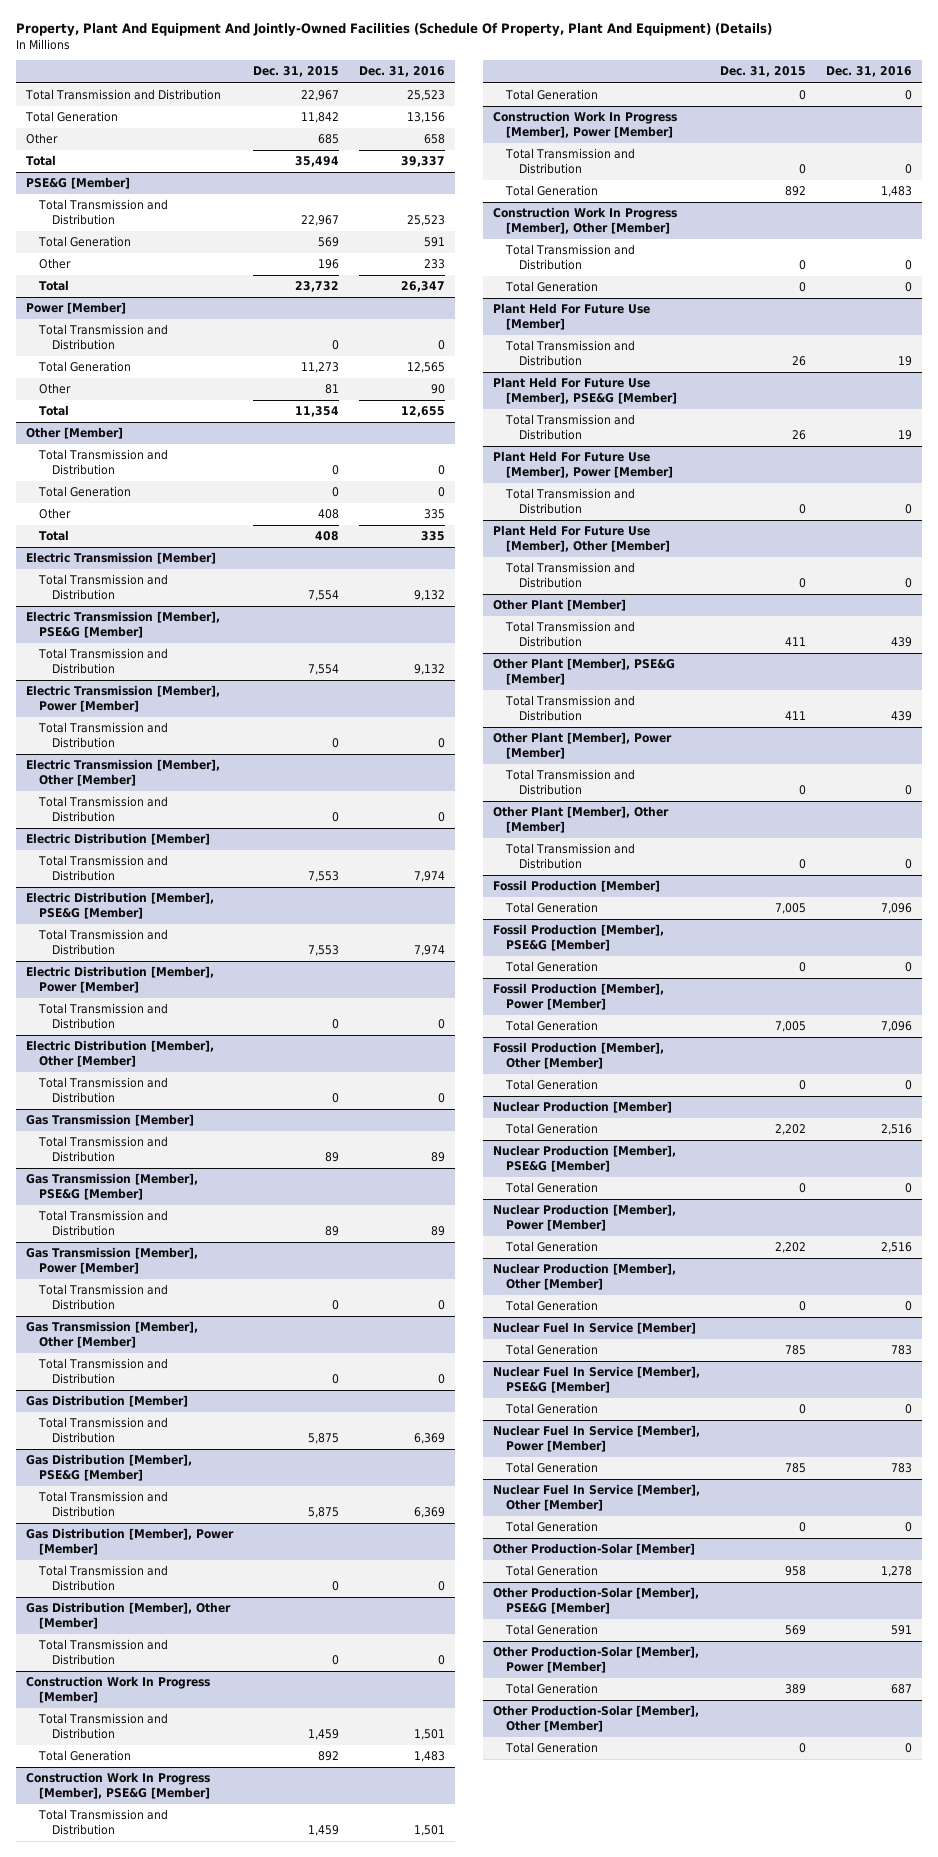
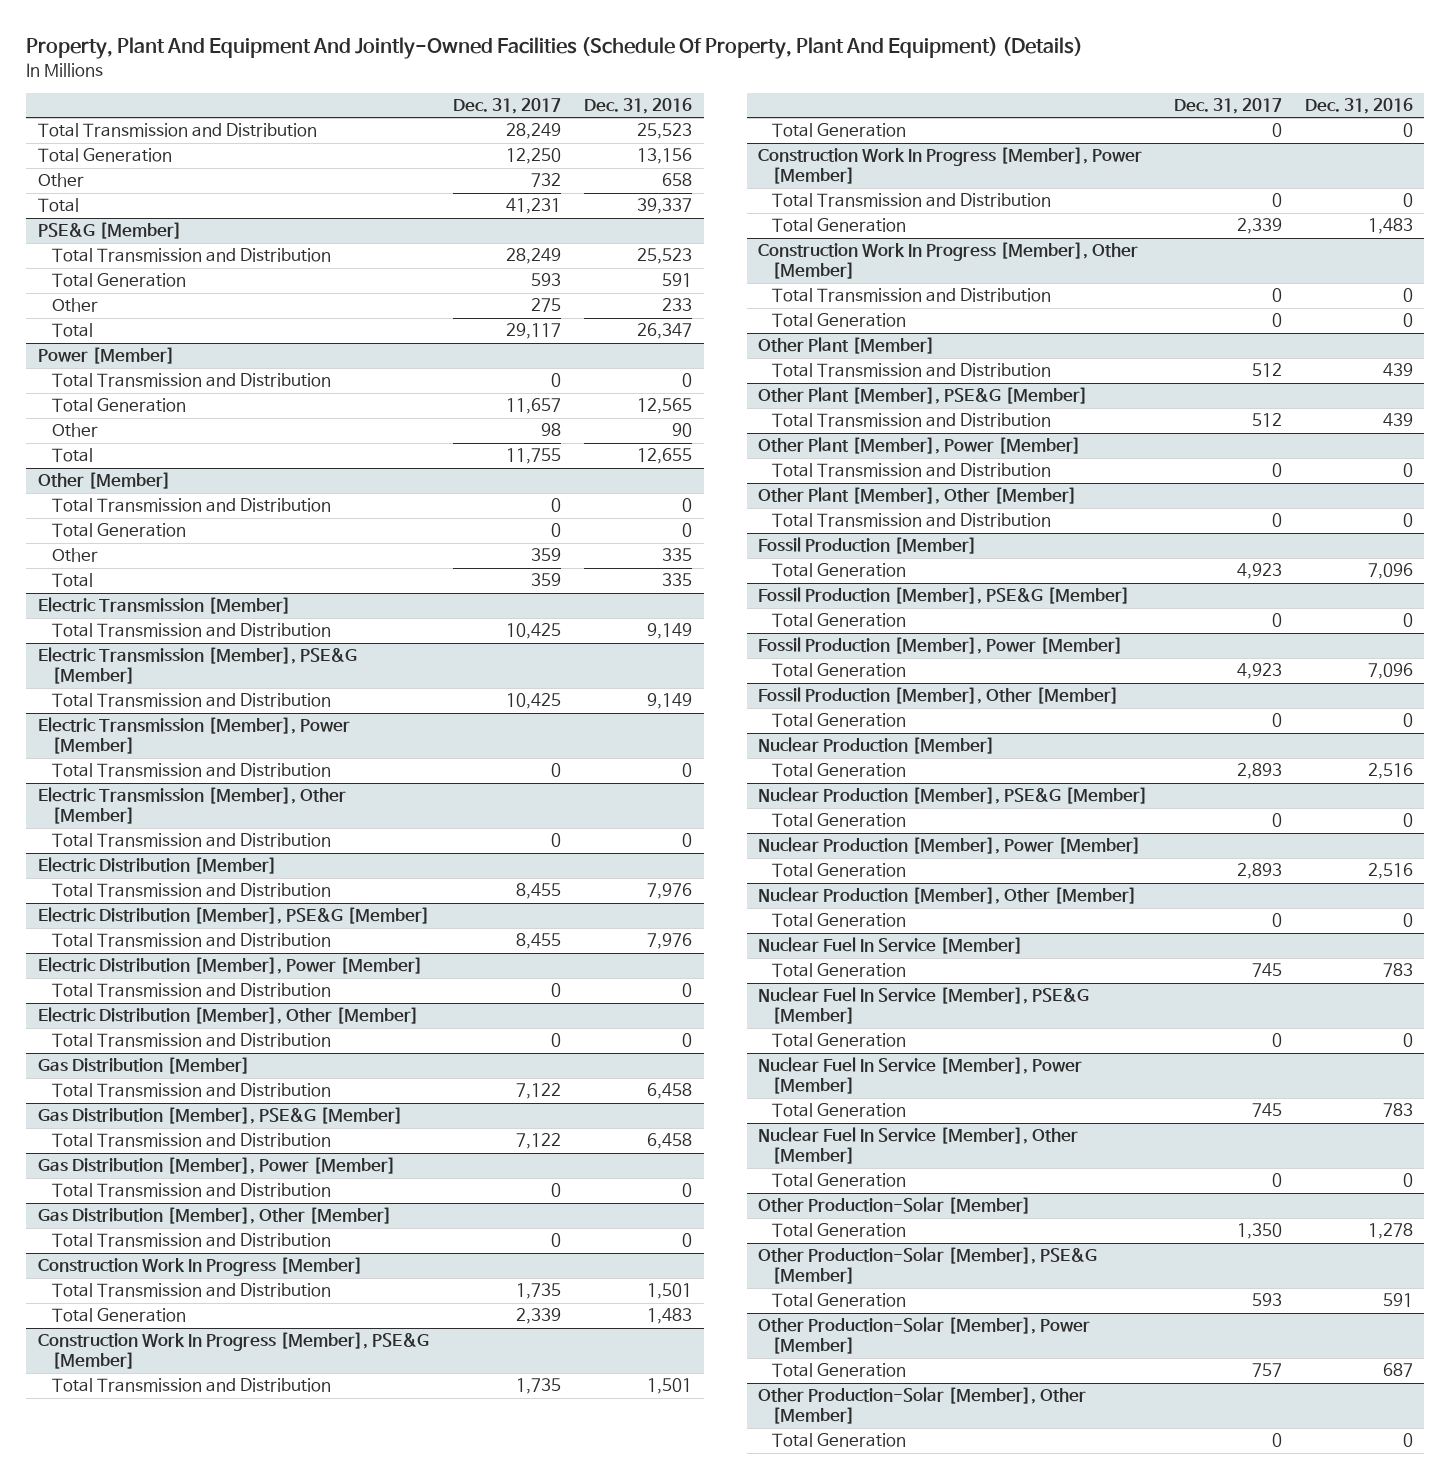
- | Dec. 31, 2015 | Dec. 31, 2016
+ | Dec. 31, 2017 | Dec. 31, 2016
@ Electric Transmission [Member]
- Total Transmission and Distribution | 7,554 | 9,132
+ Total Transmission and Distribution | 10,425 | 9,149
@ Electric Transmission [Member], PSE&G [Member]
- Total Transmission and Distribution | 7,554 | 9,132
+ Total Transmission and Distribution | 10,425 | 9,149
@ Electric Distribution [Member]
- Total Transmission and Distribution | 7,553 | 7,974
+ Total Transmission and Distribution | 8,455 | 7,976
@ Electric Distribution [Member], PSE&G [Member]
- Total Transmission and Distribution | 7,553 | 7,974
+ Total Transmission and Distribution | 8,455 | 7,976
- Gas Transmission [Member]
- Total Transmission and Distribution | 89 | 89
- Gas Transmission [Member], PSE&G [Member]
- Total Transmission and Distribution | 89 | 89
- Gas Transmission [Member], Power [Member]
- Total Transmission and Distribution | 0 | 0
- Gas Transmission [Member], Other [Member]
- Total Transmission and Distribution | 0 | 0
@ Gas Distribution [Member]
- Total Transmission and Distribution | 5,875 | 6,369
+ Total Transmission and Distribution | 7,122 | 6,458
@ Gas Distribution [Member], PSE&G [Member]
- Total Transmission and Distribution | 5,875 | 6,369
+ Total Transmission and Distribution | 7,122 | 6,458
- Plant Held For Future Use [Member]
- Total Transmission and Distribution | 26 | 19
- Plant Held For Future Use [Member], PSE&G [Member]
- Total Transmission and Distribution | 26 | 19
- Plant Held For Future Use [Member], Power [Member]
- Total Transmission and Distribution | 0 | 0
- Plant Held For Future Use [Member], Other [Member]
- Total Transmission and Distribution | 0 | 0

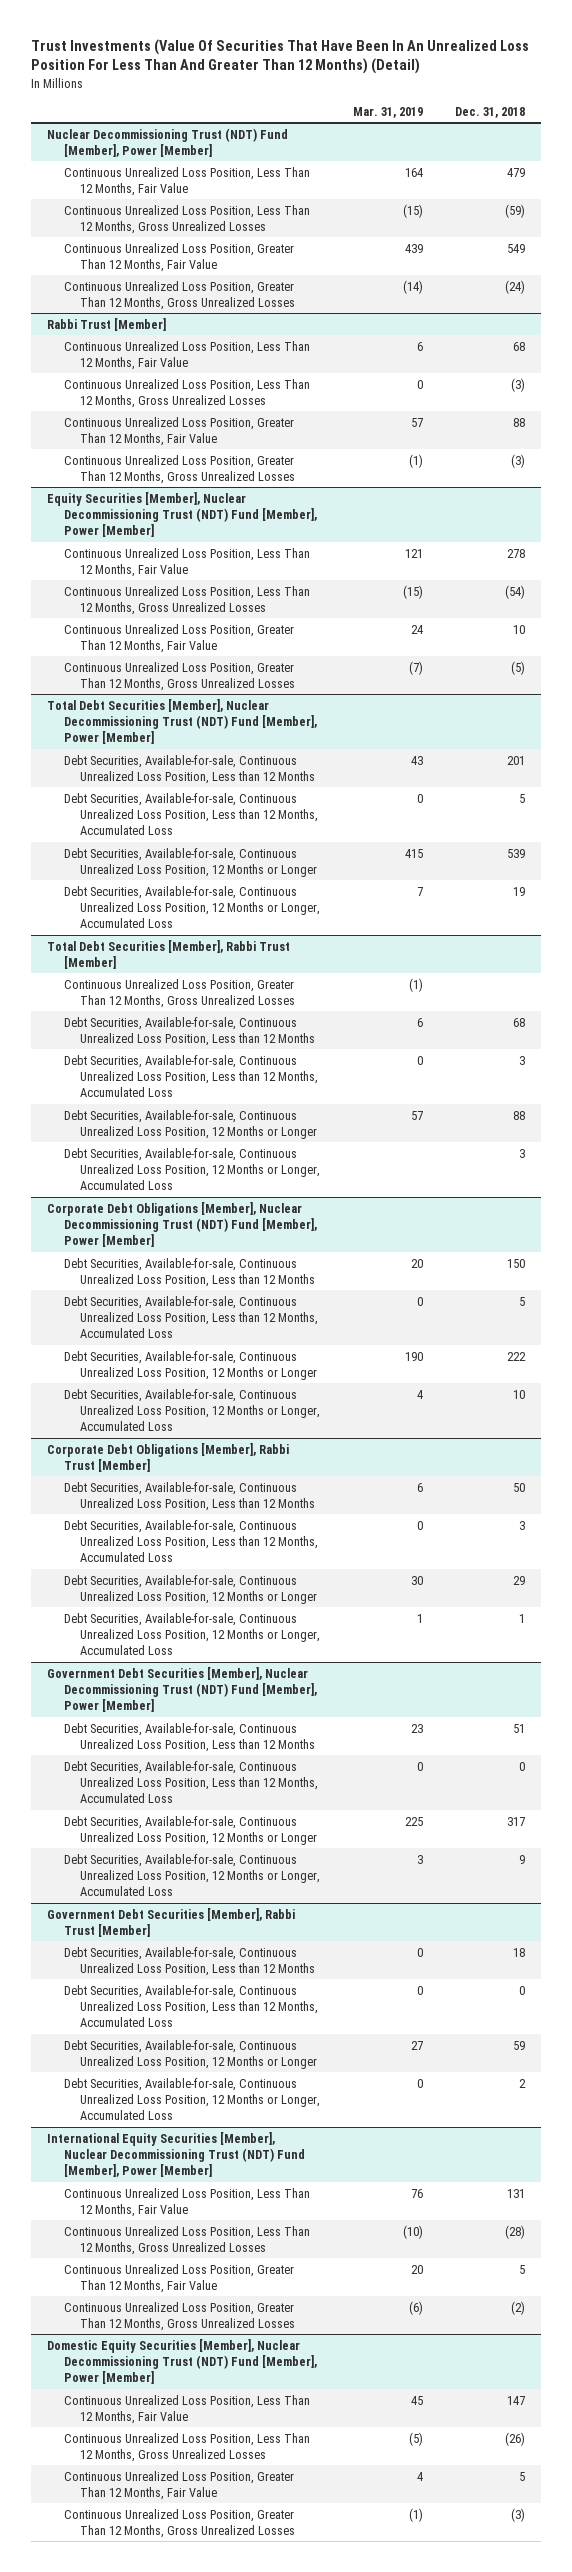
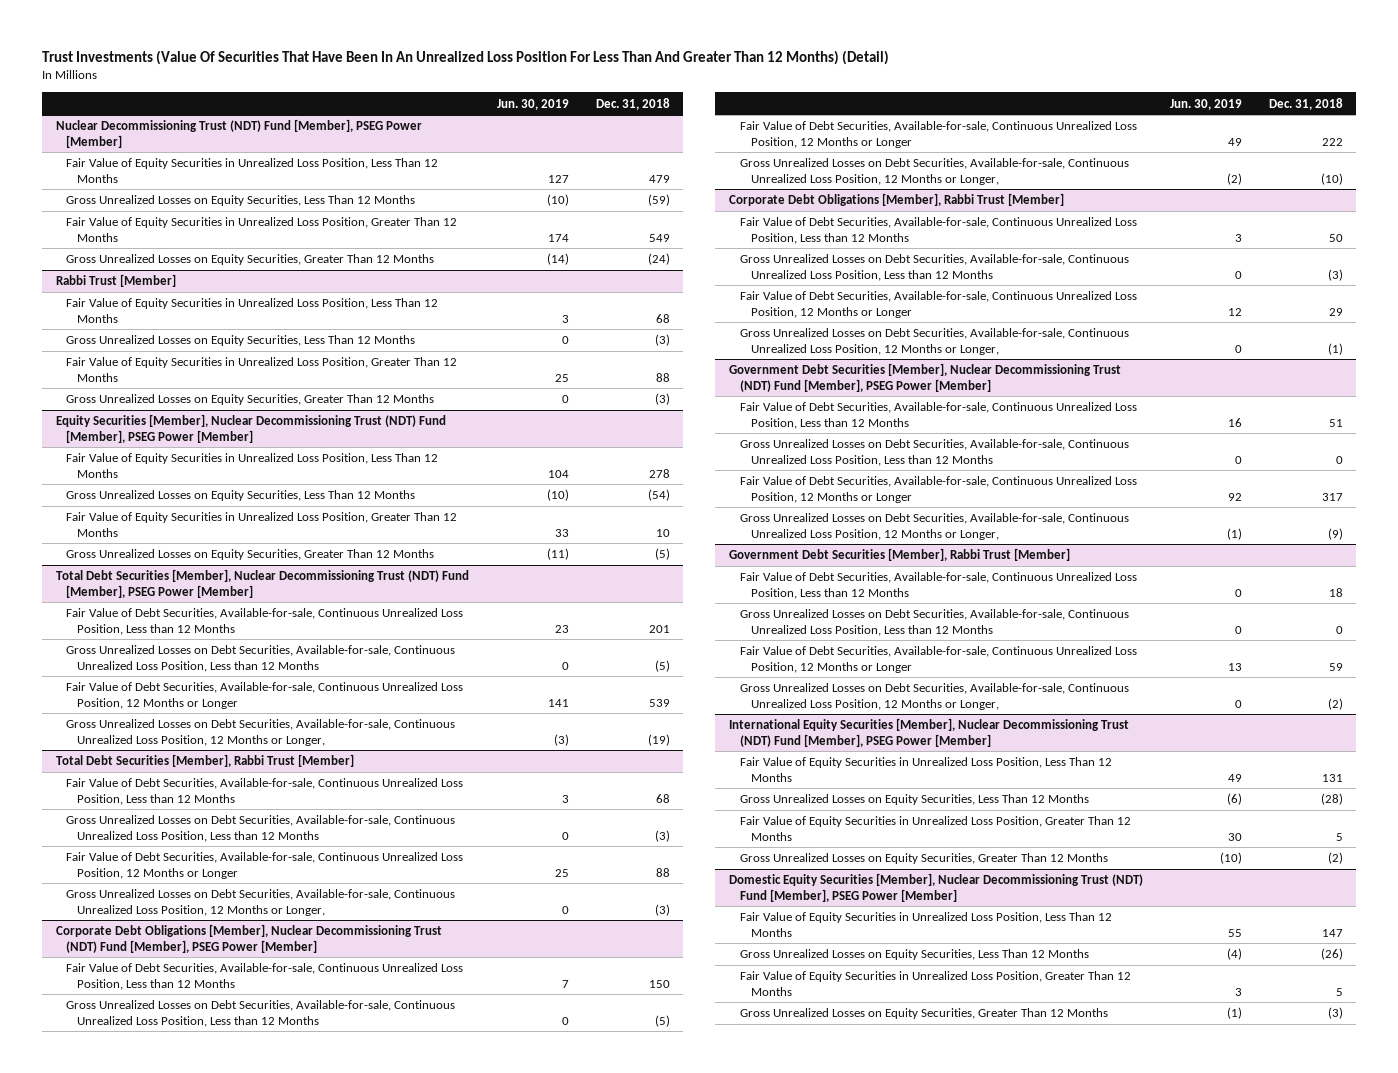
- | Mar. 31, 2019 | Dec. 31, 2018
+ | Jun. 30, 2019 | Dec. 31, 2018
- Nuclear Decommissioning Trust (NDT) Fund [Member], Power [Member]
- Continuous Unrealized Loss Position, Less Than 12 Months, Fair Value | 164 | 479
- Continuous Unrealized Loss Position, Less Than 12 Months, Gross Unrealized Losses | (15) | (59)
- Continuous Unrealized Loss Position, Greater Than 12 Months, Fair Value | 439 | 549
- Continuous Unrealized Loss Position, Greater Than 12 Months, Gross Unrealized Losses | (14) | (24)
+ Nuclear Decommissioning Trust (NDT) Fund [Member], PSEG Power [Member]
+ Fair Value of Equity Securities in Unrealized Loss Position, Less Than 12 Months | 127 | 479
+ Gross Unrealized Losses on Equity Securities, Less Than 12 Months | (10) | (59)
+ Fair Value of Equity Securities in Unrealized Loss Position, Greater Than 12 Months | 174 | 549
+ Gross Unrealized Losses on Equity Securities, Greater Than 12 Months | (14) | (24)
@ Rabbi Trust [Member]
- Continuous Unrealized Loss Position, Less Than 12 Months, Fair Value | 6 | 68
- Continuous Unrealized Loss Position, Less Than 12 Months, Gross Unrealized Losses | 0 | (3)
- Continuous Unrealized Loss Position, Greater Than 12 Months, Fair Value | 57 | 88
- Continuous Unrealized Loss Position, Greater Than 12 Months, Gross Unrealized Losses | (1) | (3)
- Equity Securities [Member], Nuclear Decommissioning Trust (NDT) Fund [Member], Power [Member]
- Continuous Unrealized Loss Position, Less Than 12 Months, Fair Value | 121 | 278
- Continuous Unrealized Loss Position, Less Than 12 Months, Gross Unrealized Losses | (15) | (54)
- Continuous Unrealized Loss Position, Greater Than 12 Months, Fair Value | 24 | 10
- Continuous Unrealized Loss Position, Greater Than 12 Months, Gross Unrealized Losses | (7) | (5)
- Total Debt Securities [Member], Nuclear Decommissioning Trust (NDT) Fund [Member], Power [Member]
- Debt Securities, Available-for-sale, Continuous Unrealized Loss Position, Less than 12 Months | 43 | 201
- Debt Securities, Available-for-sale, Continuous Unrealized Loss Position, Less than 12 Months, Accumulated Loss | 0 | 5
- Debt Securities, Available-for-sale, Continuous Unrealized Loss Position, 12 Months or Longer | 415 | 539
- Debt Securities, Available-for-sale, Continuous Unrealized Loss Position, 12 Months or Longer, Accumulated Loss | 7 | 19
@ Rabbi Trust [Member]
+ Fair Value of Equity Securities in Unrealized Loss Position, Less Than 12 Months | 3 | 68
+ Gross Unrealized Losses on Equity Securities, Less Than 12 Months | 0 | (3)
+ Fair Value of Equity Securities in Unrealized Loss Position, Greater Than 12 Months | 25 | 88
+ Gross Unrealized Losses on Equity Securities, Greater Than 12 Months | 0 | (3)
+ Equity Securities [Member], Nuclear Decommissioning Trust (NDT) Fund [Member], PSEG Power [Member]
+ Fair Value of Equity Securities in Unrealized Loss Position, Less Than 12 Months | 104 | 278
+ Gross Unrealized Losses on Equity Securities, Less Than 12 Months | (10) | (54)
+ Fair Value of Equity Securities in Unrealized Loss Position, Greater Than 12 Months | 33 | 10
+ Gross Unrealized Losses on Equity Securities, Greater Than 12 Months | (11) | (5)
+ Total Debt Securities [Member], Nuclear Decommissioning Trust (NDT) Fund [Member], PSEG Power [Member]
+ Fair Value of Debt Securities, Available-for-sale, Continuous Unrealized Loss Position, Less than 12 Months | 23 | 201
+ Gross Unrealized Losses on Debt Securities, Available-for-sale, Continuous Unrealized Loss Position, Less than 12 Months | 0 | (5)
+ Fair Value of Debt Securities, Available-for-sale, Continuous Unrealized Loss Position, 12 Months or Longer | 141 | 539
+ Gross Unrealized Losses on Debt Securities, Available-for-sale, Continuous Unrealized Loss Position, 12 Months or Longer, | (3) | (19)
@ Total Debt Securities [Member], Rabbi Trust [Member]
- Continuous Unrealized Loss Position, Greater Than 12 Months, Gross Unrealized Losses | (1) |
- Debt Securities, Available-for-sale, Continuous Unrealized Loss Position, Less than 12 Months | 6 | 68
- Debt Securities, Available-for-sale, Continuous Unrealized Loss Position, Less than 12 Months, Accumulated Loss | 0 | 3
- Debt Securities, Available-for-sale, Continuous Unrealized Loss Position, 12 Months or Longer | 57 | 88
- Debt Securities, Available-for-sale, Continuous Unrealized Loss Position, 12 Months or Longer, Accumulated Loss | | 3
- Corporate Debt Obligations [Member], Nuclear Decommissioning Trust (NDT) Fund [Member], Power [Member]
- Debt Securities, Available-for-sale, Continuous Unrealized Loss Position, Less than 12 Months | 20 | 150
- Debt Securities, Available-for-sale, Continuous Unrealized Loss Position, Less than 12 Months, Accumulated Loss | 0 | 5
- Debt Securities, Available-for-sale, Continuous Unrealized Loss Position, 12 Months or Longer | 190 | 222
- Debt Securities, Available-for-sale, Continuous Unrealized Loss Position, 12 Months or Longer, Accumulated Loss | 4 | 10
@ Total Debt Securities [Member], Rabbi Trust [Member]
+ Fair Value of Debt Securities, Available-for-sale, Continuous Unrealized Loss Position, Less than 12 Months | 3 | 68
+ Gross Unrealized Losses on Debt Securities, Available-for-sale, Continuous Unrealized Loss Position, Less than 12 Months | 0 | (3)
+ Fair Value of Debt Securities, Available-for-sale, Continuous Unrealized Loss Position, 12 Months or Longer | 25 | 88
+ Gross Unrealized Losses on Debt Securities, Available-for-sale, Continuous Unrealized Loss Position, 12 Months or Longer, | 0 | (3)
+ Corporate Debt Obligations [Member], Nuclear Decommissioning Trust (NDT) Fund [Member], PSEG Power [Member]
+ Fair Value of Debt Securities, Available-for-sale, Continuous Unrealized Loss Position, Less than 12 Months | 7 | 150
+ Gross Unrealized Losses on Debt Securities, Available-for-sale, Continuous Unrealized Loss Position, Less than 12 Months | 0 | (5)
+ Fair Value of Debt Securities, Available-for-sale, Continuous Unrealized Loss Position, 12 Months or Longer | 49 | 222
+ Gross Unrealized Losses on Debt Securities, Available-for-sale, Continuous Unrealized Loss Position, 12 Months or Longer, | (2) | (10)
@ Corporate Debt Obligations [Member], Rabbi Trust [Member]
- Debt Securities, Available-for-sale, Continuous Unrealized Loss Position, Less than 12 Months | 6 | 50
- Debt Securities, Available-for-sale, Continuous Unrealized Loss Position, Less than 12 Months, Accumulated Loss | 0 | 3
- Debt Securities, Available-for-sale, Continuous Unrealized Loss Position, 12 Months or Longer | 30 | 29
- Debt Securities, Available-for-sale, Continuous Unrealized Loss Position, 12 Months or Longer, Accumulated Loss | 1 | 1
- Government Debt Securities [Member], Nuclear Decommissioning Trust (NDT) Fund [Member], Power [Member]
- Debt Securities, Available-for-sale, Continuous Unrealized Loss Position, Less than 12 Months | 23 | 51
- Debt Securities, Available-for-sale, Continuous Unrealized Loss Position, Less than 12 Months, Accumulated Loss | 0 | 0
- Debt Securities, Available-for-sale, Continuous Unrealized Loss Position, 12 Months or Longer | 225 | 317
- Debt Securities, Available-for-sale, Continuous Unrealized Loss Position, 12 Months or Longer, Accumulated Loss | 3 | 9
@ Corporate Debt Obligations [Member], Rabbi Trust [Member]
+ Fair Value of Debt Securities, Available-for-sale, Continuous Unrealized Loss Position, Less than 12 Months | 3 | 50
+ Gross Unrealized Losses on Debt Securities, Available-for-sale, Continuous Unrealized Loss Position, Less than 12 Months | 0 | (3)
+ Fair Value of Debt Securities, Available-for-sale, Continuous Unrealized Loss Position, 12 Months or Longer | 12 | 29
+ Gross Unrealized Losses on Debt Securities, Available-for-sale, Continuous Unrealized Loss Position, 12 Months or Longer, | 0 | (1)
+ Government Debt Securities [Member], Nuclear Decommissioning Trust (NDT) Fund [Member], PSEG Power [Member]
+ Fair Value of Debt Securities, Available-for-sale, Continuous Unrealized Loss Position, Less than 12 Months | 16 | 51
+ Gross Unrealized Losses on Debt Securities, Available-for-sale, Continuous Unrealized Loss Position, Less than 12 Months | 0 | 0
+ Fair Value of Debt Securities, Available-for-sale, Continuous Unrealized Loss Position, 12 Months or Longer | 92 | 317
+ Gross Unrealized Losses on Debt Securities, Available-for-sale, Continuous Unrealized Loss Position, 12 Months or Longer, | (1) | (9)
@ Government Debt Securities [Member], Rabbi Trust [Member]
- Debt Securities, Available-for-sale, Continuous Unrealized Loss Position, Less than 12 Months | 0 | 18
- Debt Securities, Available-for-sale, Continuous Unrealized Loss Position, Less than 12 Months, Accumulated Loss | 0 | 0
- Debt Securities, Available-for-sale, Continuous Unrealized Loss Position, 12 Months or Longer | 27 | 59
- Debt Securities, Available-for-sale, Continuous Unrealized Loss Position, 12 Months or Longer, Accumulated Loss | 0 | 2
- International Equity Securities [Member], Nuclear Decommissioning Trust (NDT) Fund [Member], Power [Member]
- Continuous Unrealized Loss Position, Less Than 12 Months, Fair Value | 76 | 131
- Continuous Unrealized Loss Position, Less Than 12 Months, Gross Unrealized Losses | (10) | (28)
- Continuous Unrealized Loss Position, Greater Than 12 Months, Fair Value | 20 | 5
- Continuous Unrealized Loss Position, Greater Than 12 Months, Gross Unrealized Losses | (6) | (2)
- Domestic Equity Securities [Member], Nuclear Decommissioning Trust (NDT) Fund [Member], Power [Member]
- Continuous Unrealized Loss Position, Less Than 12 Months, Fair Value | 45 | 147
- Continuous Unrealized Loss Position, Less Than 12 Months, Gross Unrealized Losses | (5) | (26)
- Continuous Unrealized Loss Position, Greater Than 12 Months, Fair Value | 4 | 5
- Continuous Unrealized Loss Position, Greater Than 12 Months, Gross Unrealized Losses | (1) | (3)
@ Government Debt Securities [Member], Rabbi Trust [Member]
+ Fair Value of Debt Securities, Available-for-sale, Continuous Unrealized Loss Position, Less than 12 Months | 0 | 18
+ Gross Unrealized Losses on Debt Securities, Available-for-sale, Continuous Unrealized Loss Position, Less than 12 Months | 0 | 0
+ Fair Value of Debt Securities, Available-for-sale, Continuous Unrealized Loss Position, 12 Months or Longer | 13 | 59
+ Gross Unrealized Losses on Debt Securities, Available-for-sale, Continuous Unrealized Loss Position, 12 Months or Longer, | 0 | (2)
+ International Equity Securities [Member], Nuclear Decommissioning Trust (NDT) Fund [Member], PSEG Power [Member]
+ Fair Value of Equity Securities in Unrealized Loss Position, Less Than 12 Months | 49 | 131
+ Gross Unrealized Losses on Equity Securities, Less Than 12 Months | (6) | (28)
+ Fair Value of Equity Securities in Unrealized Loss Position, Greater Than 12 Months | 30 | 5
+ Gross Unrealized Losses on Equity Securities, Greater Than 12 Months | (10) | (2)
+ Domestic Equity Securities [Member], Nuclear Decommissioning Trust (NDT) Fund [Member], PSEG Power [Member]
+ Fair Value of Equity Securities in Unrealized Loss Position, Less Than 12 Months | 55 | 147
+ Gross Unrealized Losses on Equity Securities, Less Than 12 Months | (4) | (26)
+ Fair Value of Equity Securities in Unrealized Loss Position, Greater Than 12 Months | 3 | 5
+ Gross Unrealized Losses on Equity Securities, Greater Than 12 Months | (1) | (3)

